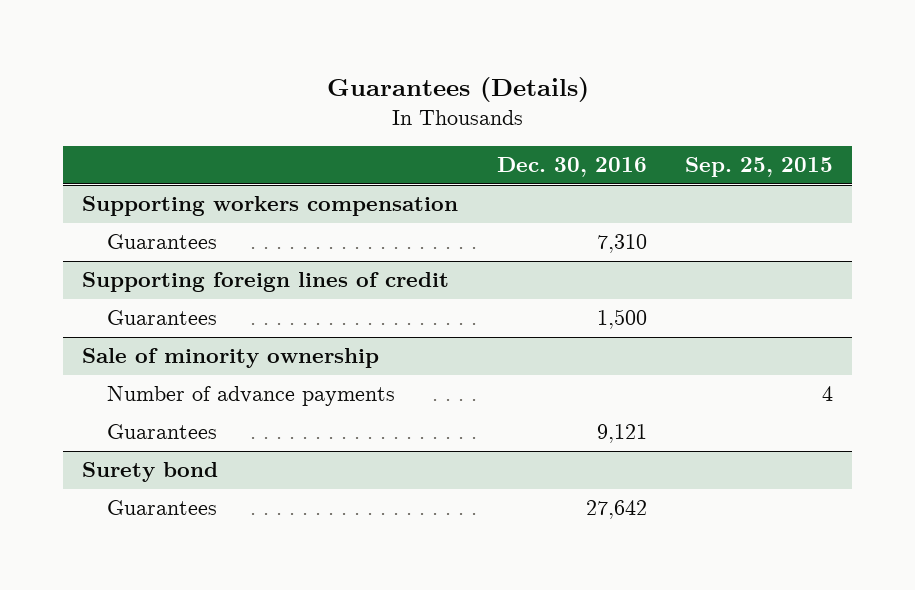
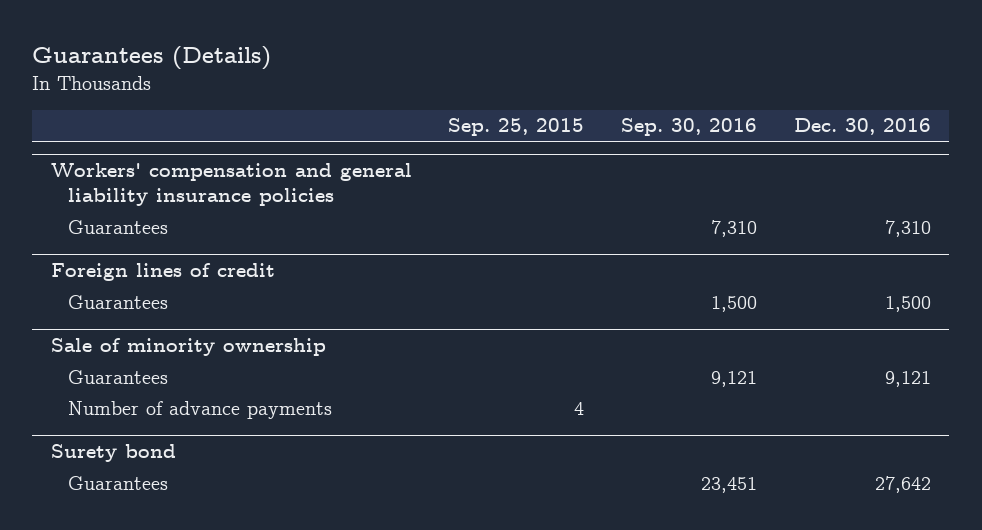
- | Dec. 30, 2016 | Sep. 25, 2015
+ | Sep. 25, 2015 | Sep. 30, 2016 | Dec. 30, 2016
- Supporting workers compensation
+ Workers' compensation and general liability insurance policies
- Supporting foreign lines of credit
+ Foreign lines of credit
@ Sale of minority ownership
moved down: Number of advance payments | 4 | |

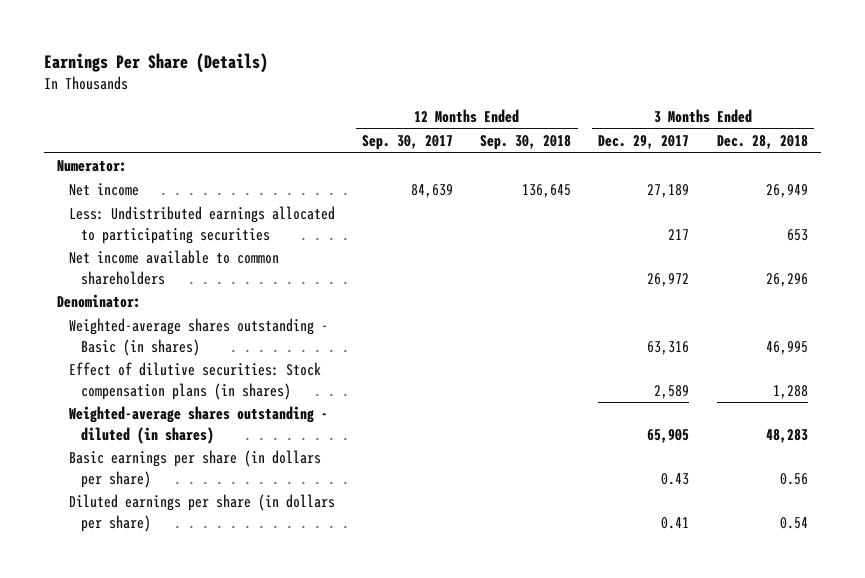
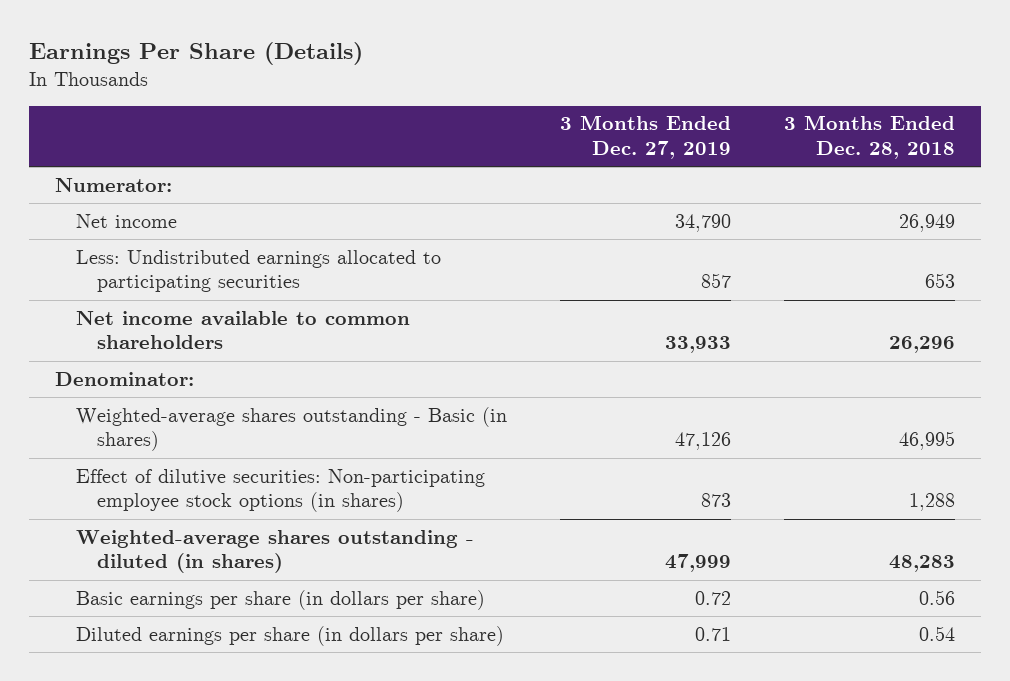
- | 12 Months Ended Sep. 30, 2017 | 12 Months Ended Sep. 30, 2018 | 3 Months Ended Dec. 29, 2017 | 3 Months Ended Dec. 28, 2018
+ | 3 Months Ended Dec. 27, 2019 | 3 Months Ended Dec. 28, 2018
- Effect of dilutive securities: Stock compensation plans (in shares) | | | 2,589 | 1,288
+ Effect of dilutive securities: Non-participating employee stock options (in shares) | 873 | 1,288

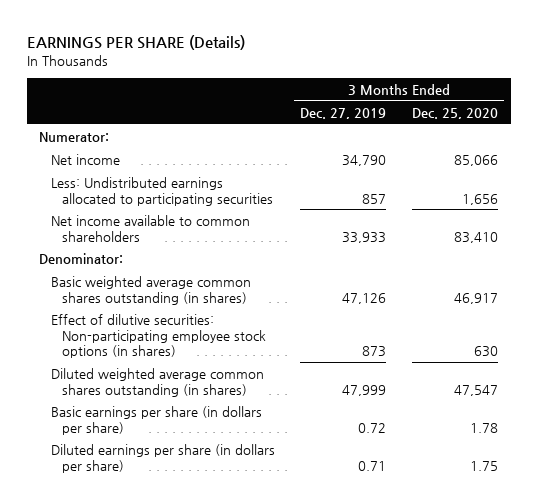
- Earnings Per Share (Details)
+ EARNINGS PER SHARE (Details)
- | 3 Months Ended Dec. 27, 2019 | 3 Months Ended Dec. 28, 2018
+ | 3 Months Ended Dec. 27, 2019 | 3 Months Ended Dec. 25, 2020
- Weighted-average shares outstanding - Basic (in shares) | 47,126 | 46,995
+ Basic weighted average common shares outstanding (in shares) | 47,126 | 46,917
- Weighted-average shares outstanding - diluted (in shares) | 47,999 | 48,283
+ Diluted weighted average common shares outstanding (in shares) | 47,999 | 47,547

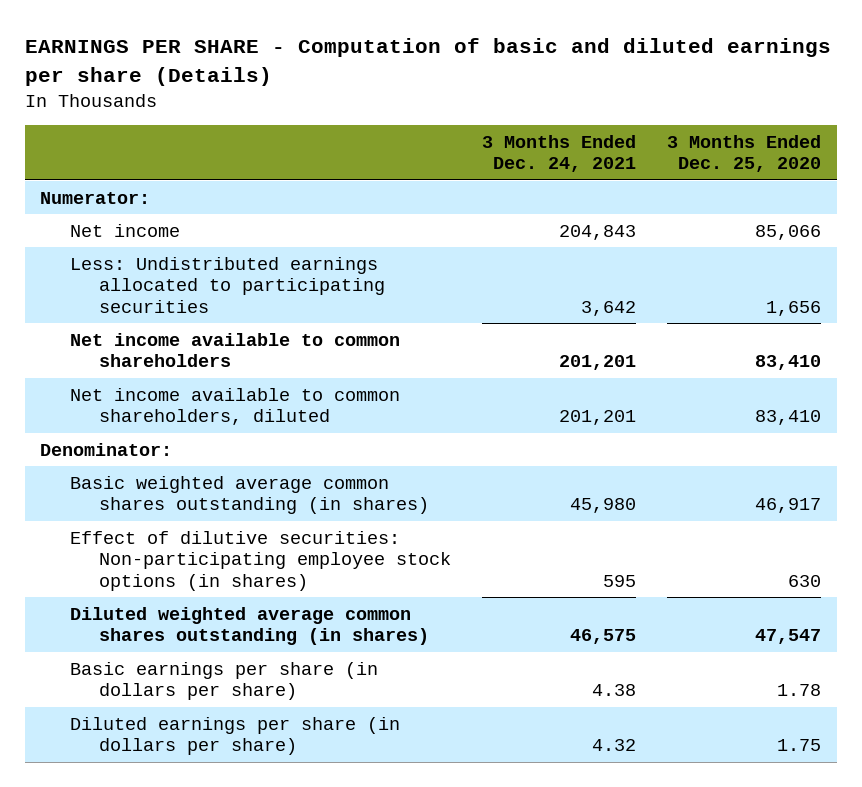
- EARNINGS PER SHARE (Details)
+ EARNINGS PER SHARE - Computation of basic and diluted earnings per share (Details)
- | 3 Months Ended Dec. 27, 2019 | 3 Months Ended Dec. 25, 2020
+ | 3 Months Ended Dec. 24, 2021 | 3 Months Ended Dec. 25, 2020
+ Net income available to common shareholders, diluted | 201,201 | 83,410

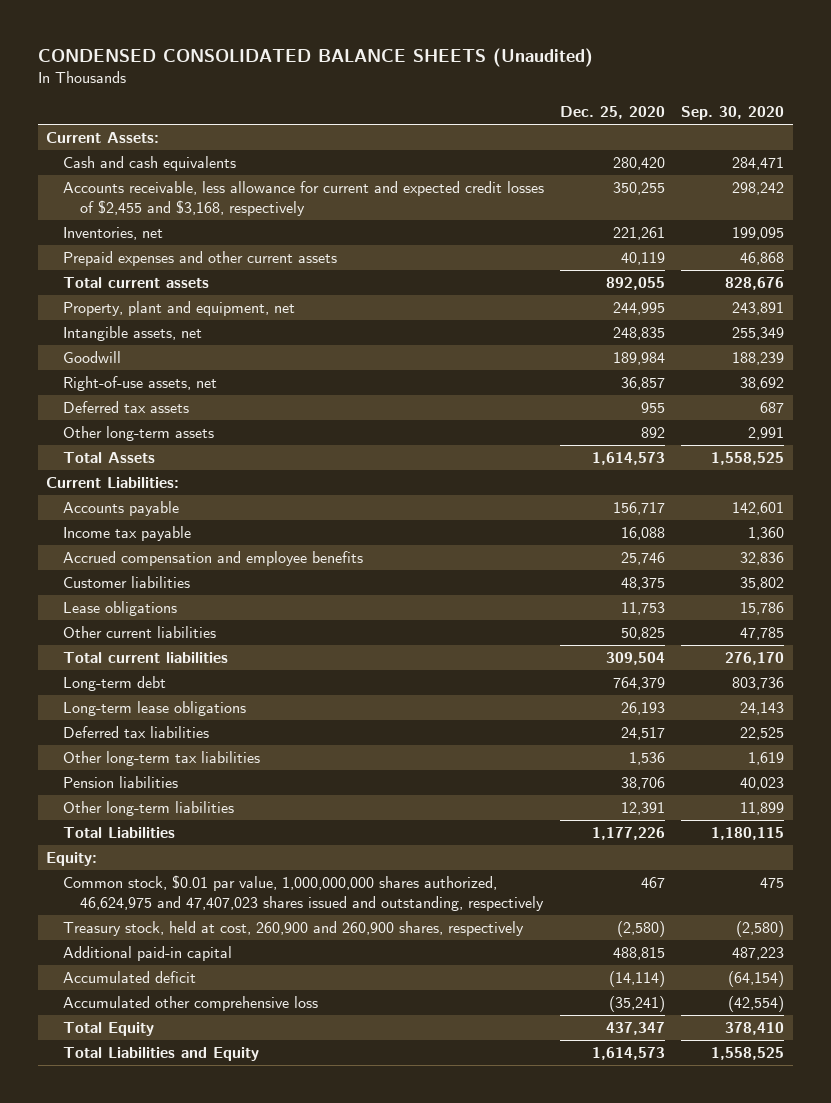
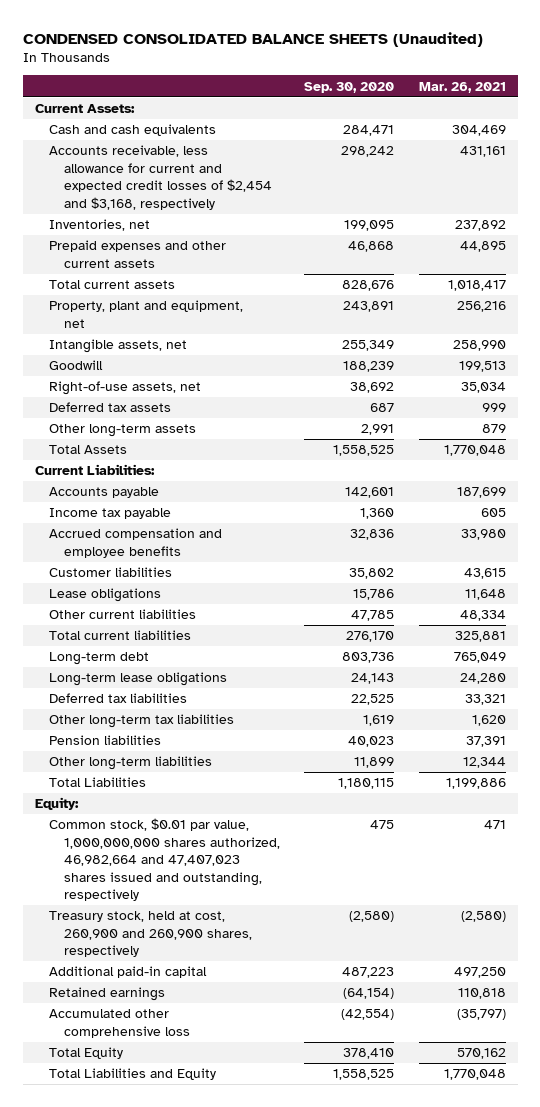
- | Dec. 25, 2020 | Sep. 30, 2020
+ | Sep. 30, 2020 | Mar. 26, 2021
- Accounts receivable, less allowance for current and expected credit losses of $2,455 and $3,168, respectively | 350,255 | 298,242
+ Accounts receivable, less allowance for current and expected credit losses of $2,454 and $3,168, respectively | 298,242 | 431,161
- Common stock, $0.01 par value, 1,000,000,000 shares authorized, 46,624,975 and 47,407,023 shares issued and outstanding, respectively | 467 | 475
+ Common stock, $0.01 par value, 1,000,000,000 shares authorized, 46,982,664 and 47,407,023 shares issued and outstanding, respectively | 475 | 471
- Accumulated deficit | (14,114) | (64,154)
+ Retained earnings | (64,154) | 110,818

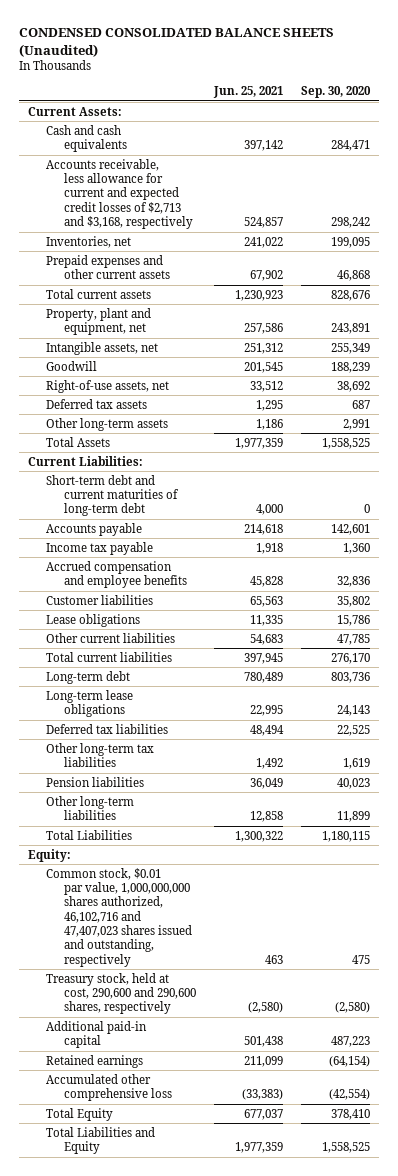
- | Sep. 30, 2020 | Mar. 26, 2021
+ | Jun. 25, 2021 | Sep. 30, 2020
- Accounts receivable, less allowance for current and expected credit losses of $2,454 and $3,168, respectively | 298,242 | 431,161
+ Accounts receivable, less allowance for current and expected credit losses of $2,713 and $3,168, respectively | 524,857 | 298,242
+ Short-term debt and current maturities of long-term debt | 4,000 | 0
- Common stock, $0.01 par value, 1,000,000,000 shares authorized, 46,982,664 and 47,407,023 shares issued and outstanding, respectively | 475 | 471
- Treasury stock, held at cost, 260,900 and 260,900 shares, respectively | (2,580) | (2,580)
+ Common stock, $0.01 par value, 1,000,000,000 shares authorized, 46,102,716 and 47,407,023 shares issued and outstanding, respectively | 463 | 475
+ Treasury stock, held at cost, 290,600 and 290,600 shares, respectively | (2,580) | (2,580)

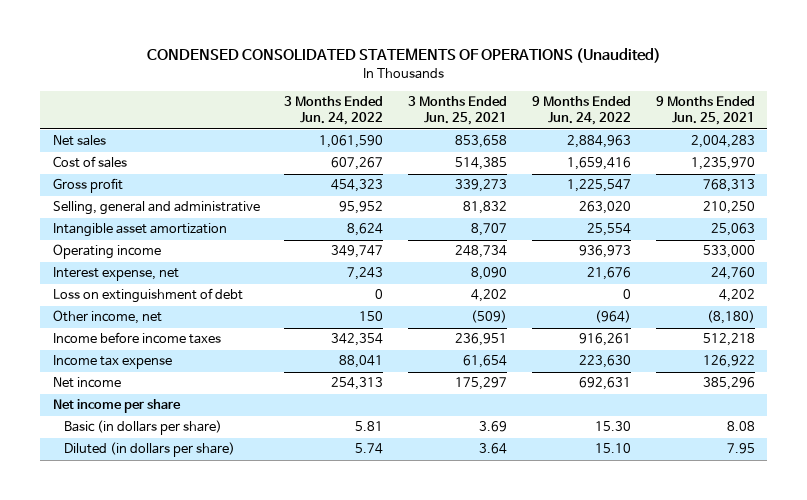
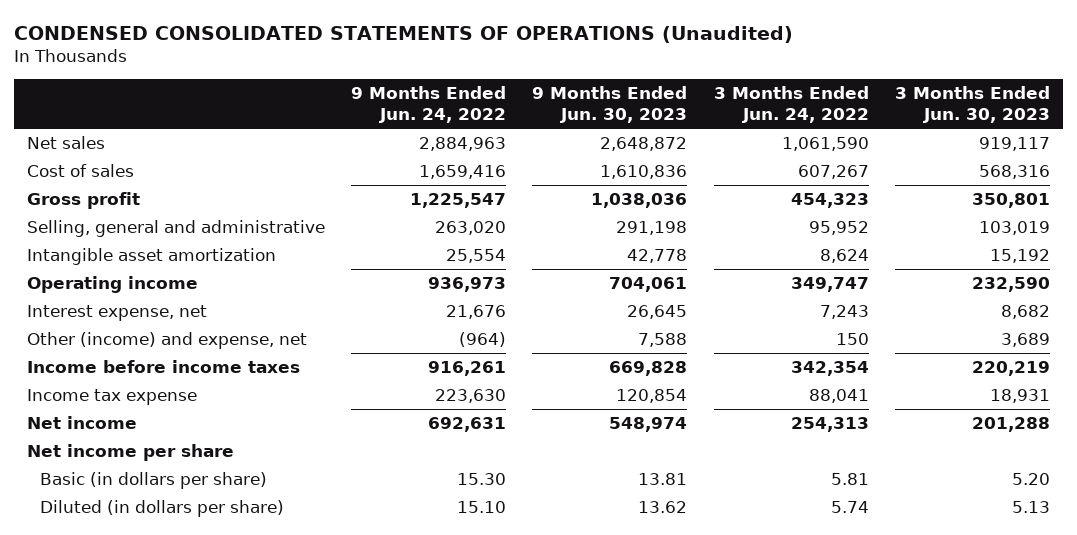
- | 3 Months Ended Jun. 24, 2022 | 3 Months Ended Jun. 25, 2021 | 9 Months Ended Jun. 24, 2022 | 9 Months Ended Jun. 25, 2021
+ | 9 Months Ended Jun. 24, 2022 | 9 Months Ended Jun. 30, 2023 | 3 Months Ended Jun. 24, 2022 | 3 Months Ended Jun. 30, 2023
- Loss on extinguishment of debt | 0 | 4,202 | 0 | 4,202
- Other income, net | 150 | (509) | (964) | (8,180)
+ Other (income) and expense, net | (964) | 7,588 | 150 | 3,689

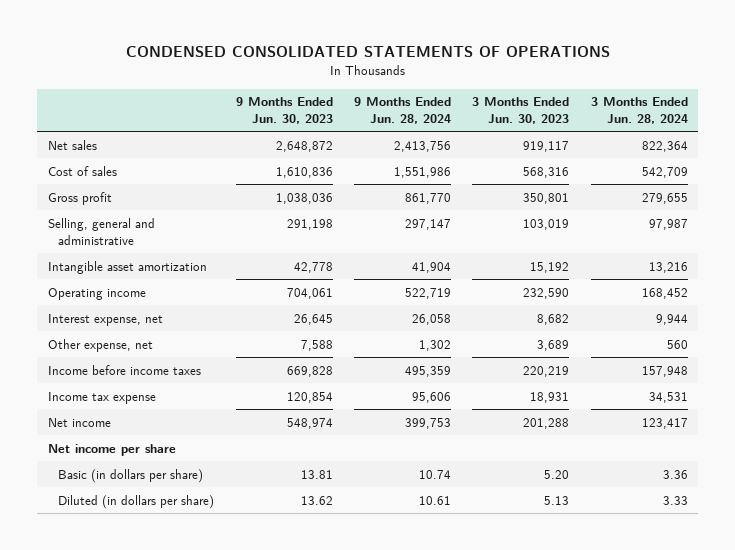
- CONDENSED CONSOLIDATED STATEMENTS OF OPERATIONS (Unaudited)
+ CONDENSED CONSOLIDATED STATEMENTS OF OPERATIONS
- | 9 Months Ended Jun. 24, 2022 | 9 Months Ended Jun. 30, 2023 | 3 Months Ended Jun. 24, 2022 | 3 Months Ended Jun. 30, 2023
+ | 9 Months Ended Jun. 30, 2023 | 9 Months Ended Jun. 28, 2024 | 3 Months Ended Jun. 30, 2023 | 3 Months Ended Jun. 28, 2024
- Other (income) and expense, net | (964) | 7,588 | 150 | 3,689
+ Other expense, net | 7,588 | 1,302 | 3,689 | 560

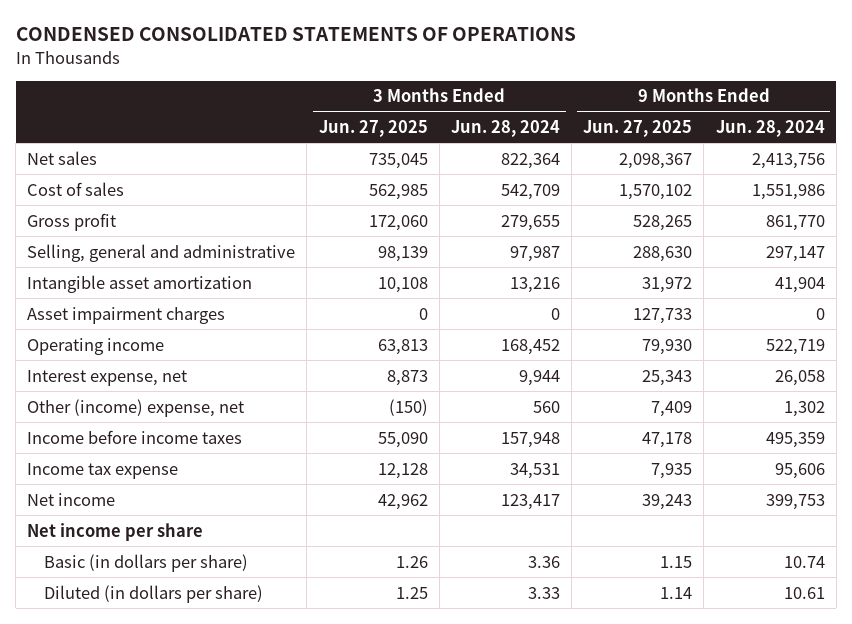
- | 9 Months Ended Jun. 30, 2023 | 9 Months Ended Jun. 28, 2024 | 3 Months Ended Jun. 30, 2023 | 3 Months Ended Jun. 28, 2024
+ | 3 Months Ended Jun. 27, 2025 | 3 Months Ended Jun. 28, 2024 | 9 Months Ended Jun. 27, 2025 | 9 Months Ended Jun. 28, 2024
+ Asset impairment charges | 0 | 0 | 127,733 | 0
- Other expense, net | 7,588 | 1,302 | 3,689 | 560
+ Other (income) expense, net | (150) | 560 | 7,409 | 1,302

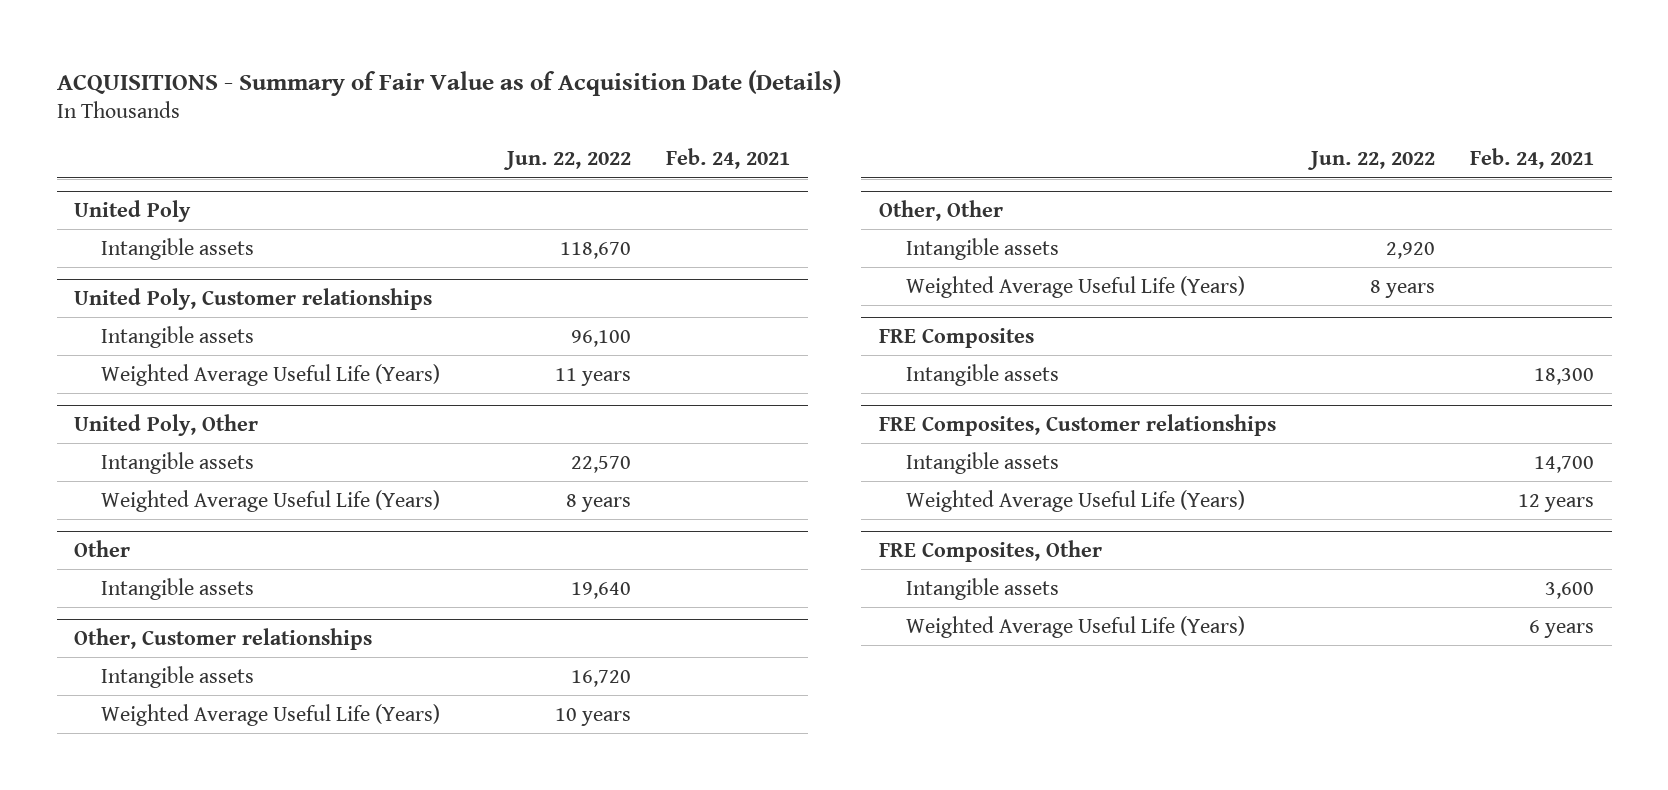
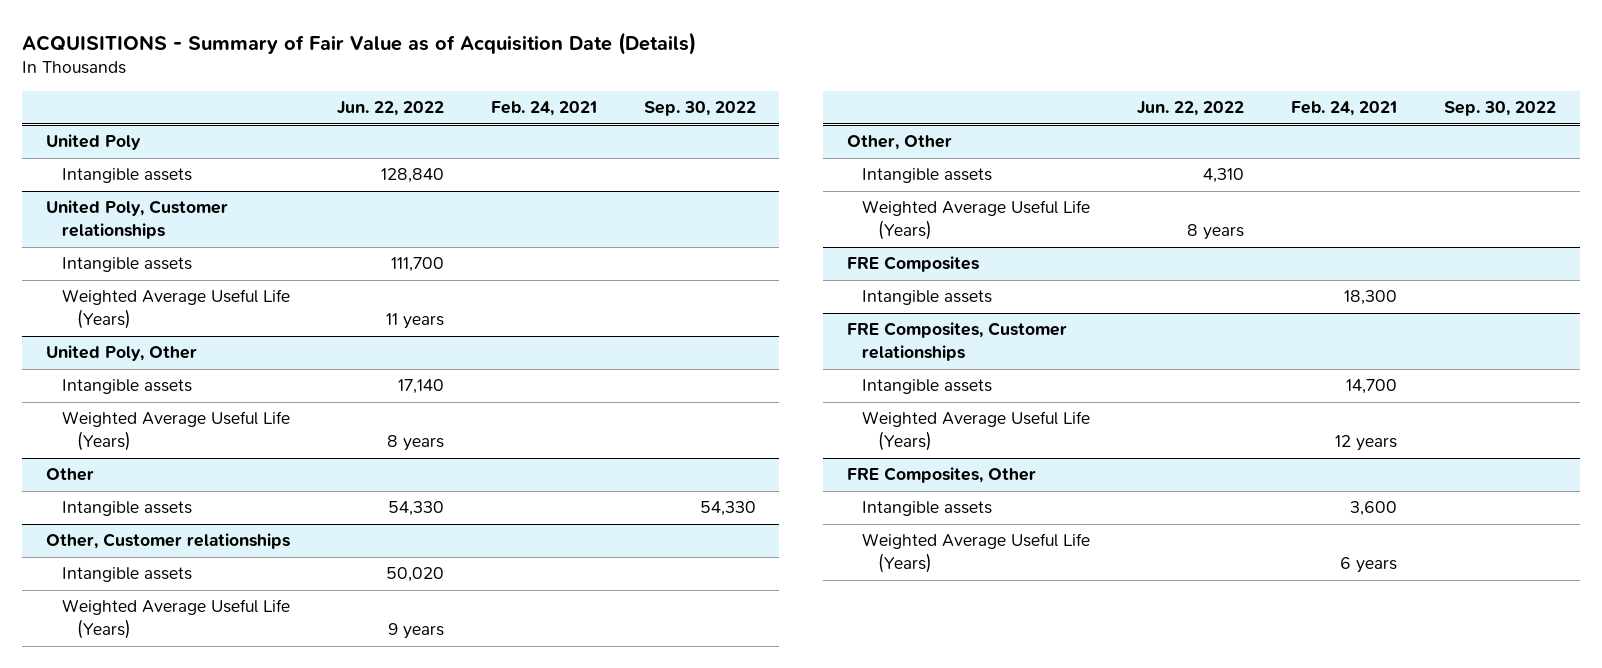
- | Jun. 22, 2022 | Feb. 24, 2021
+ | Jun. 22, 2022 | Feb. 24, 2021 | Sep. 30, 2022
@ United Poly
- Intangible assets | 118,670 |
+ Intangible assets | 128,840 | |
@ United Poly, Customer relationships
- Intangible assets | 96,100 |
+ Intangible assets | 111,700 | |
@ United Poly, Other
- Intangible assets | 22,570 |
+ Intangible assets | 17,140 | |
@ Other
- Intangible assets | 19,640 |
+ Intangible assets | 54,330 | | 54,330
@ Other, Customer relationships
- Intangible assets | 16,720 |
- Weighted Average Useful Life (Years) | 10 years |
+ Intangible assets | 50,020 | |
+ Weighted Average Useful Life (Years) | 9 years | |
@ Other, Other
- Intangible assets | 2,920 |
+ Intangible assets | 4,310 | |

